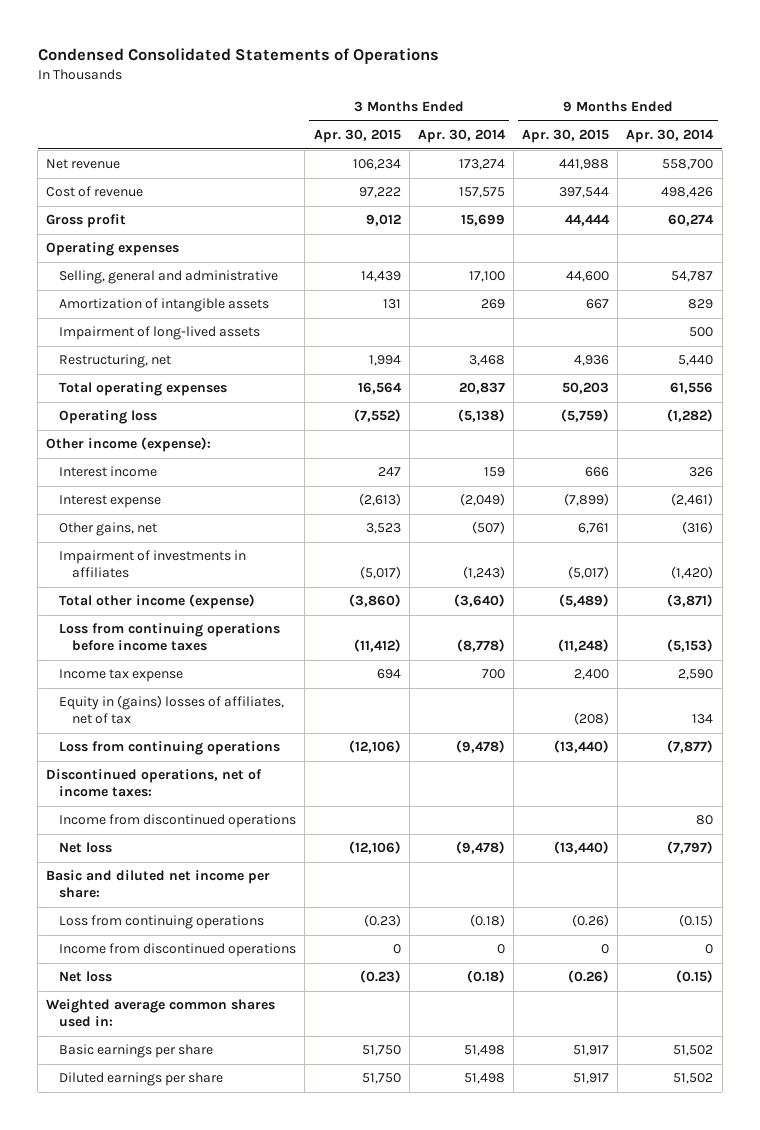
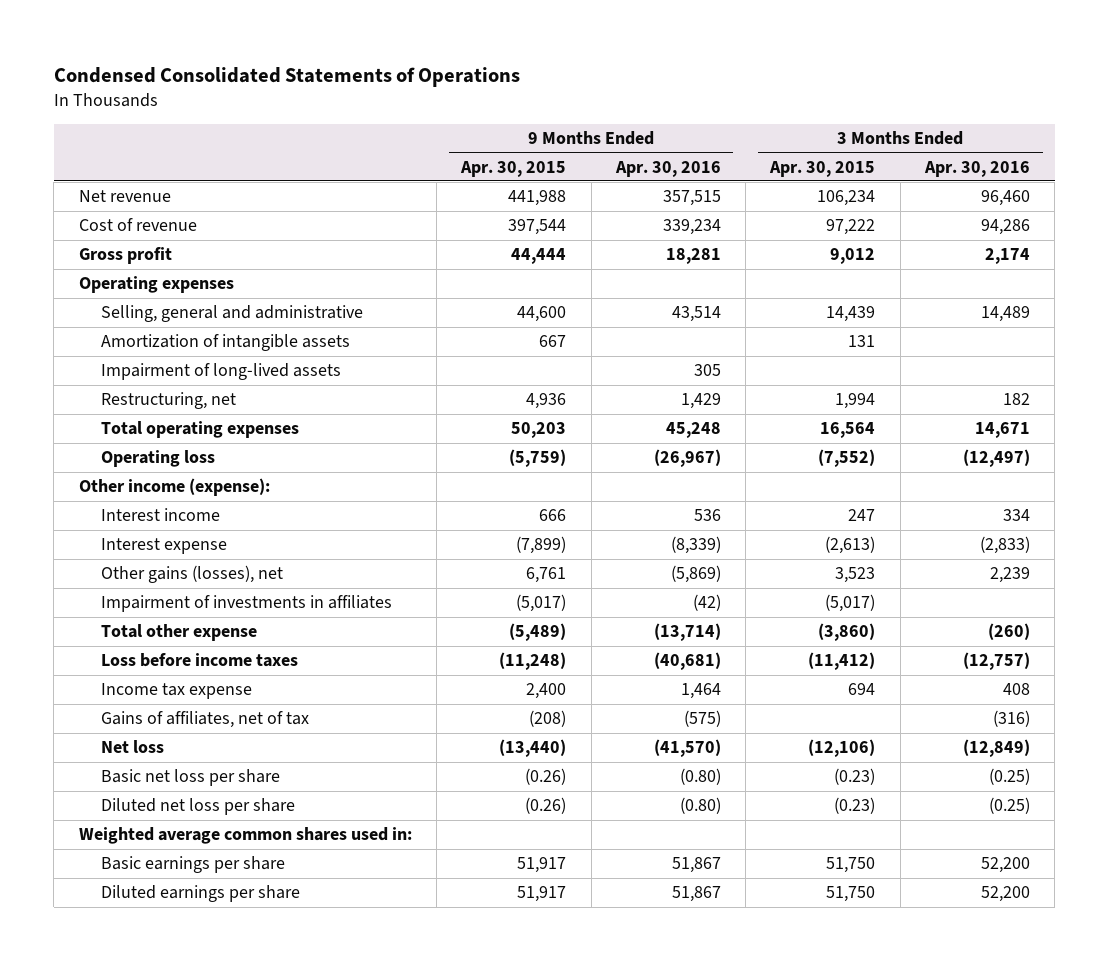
- | 3 Months Ended Apr. 30, 2015 | 3 Months Ended Apr. 30, 2014 | 9 Months Ended Apr. 30, 2015 | 9 Months Ended Apr. 30, 2014
+ | 9 Months Ended Apr. 30, 2015 | 9 Months Ended Apr. 30, 2016 | 3 Months Ended Apr. 30, 2015 | 3 Months Ended Apr. 30, 2016
- Other gains, net | 3,523 | (507) | 6,761 | (316)
+ Other gains (losses), net | 6,761 | (5,869) | 3,523 | 2,239
- Total other income (expense) | (3,860) | (3,640) | (5,489) | (3,871)
- Loss from continuing operations before income taxes | (11,412) | (8,778) | (11,248) | (5,153)
+ Total other expense | (5,489) | (13,714) | (3,860) | (260)
+ Loss before income taxes | (11,248) | (40,681) | (11,412) | (12,757)
- Equity in (gains) losses of affiliates, net of tax | | | (208) | 134
- Loss from continuing operations | (12,106) | (9,478) | (13,440) | (7,877)
- Discontinued operations, net of income taxes:
- Income from discontinued operations | | | | 80
+ Gains of affiliates, net of tax | (208) | (575) | | (316)
- Basic and diluted net income per share:
- Loss from continuing operations | (0.23) | (0.18) | (0.26) | (0.15)
- Income from discontinued operations | 0 | 0 | 0 | 0
- Net loss | (0.23) | (0.18) | (0.26) | (0.15)
+ Basic net loss per share | (0.26) | (0.80) | (0.23) | (0.25)
+ Diluted net loss per share | (0.26) | (0.80) | (0.23) | (0.25)

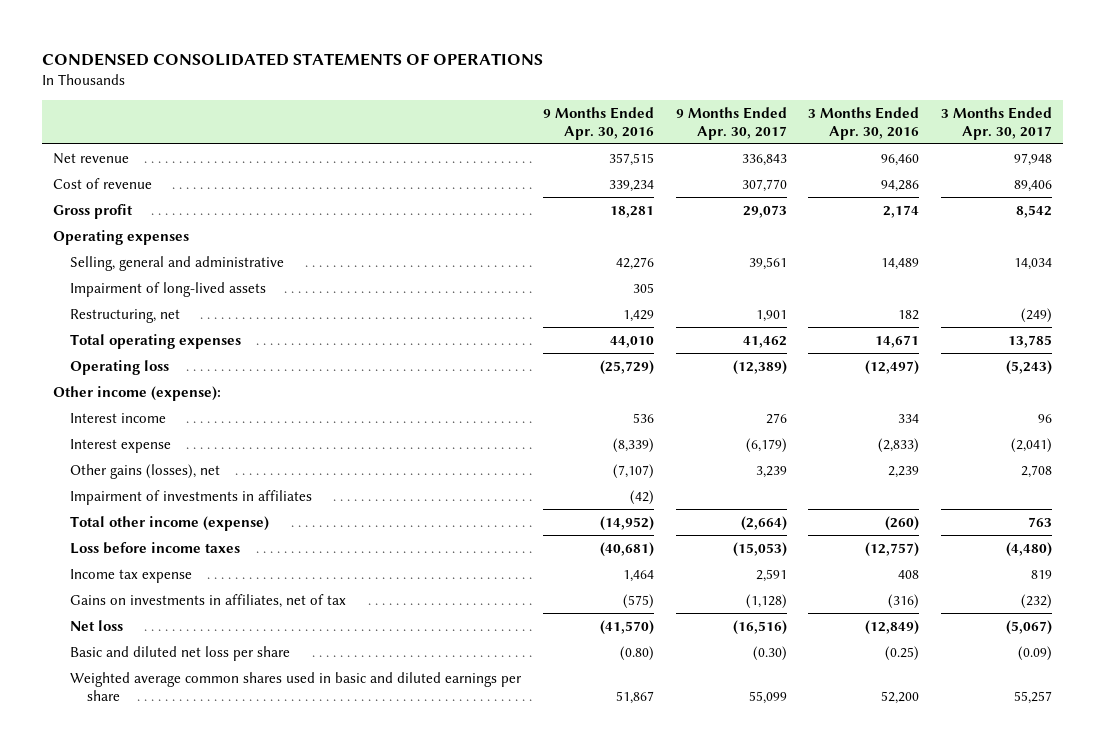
- Condensed Consolidated Statements of Operations
+ CONDENSED CONSOLIDATED STATEMENTS OF OPERATIONS
- | 9 Months Ended Apr. 30, 2015 | 9 Months Ended Apr. 30, 2016 | 3 Months Ended Apr. 30, 2015 | 3 Months Ended Apr. 30, 2016
+ | 9 Months Ended Apr. 30, 2016 | 9 Months Ended Apr. 30, 2017 | 3 Months Ended Apr. 30, 2016 | 3 Months Ended Apr. 30, 2017
- Selling, general and administrative | 44,600 | 43,514 | 14,439 | 14,489
- Amortization of intangible assets | 667 | | 131 |
+ Selling, general and administrative | 42,276 | 39,561 | 14,489 | 14,034
- Total operating expenses | 50,203 | 45,248 | 16,564 | 14,671
- Operating loss | (5,759) | (26,967) | (7,552) | (12,497)
+ Total operating expenses | 44,010 | 41,462 | 14,671 | 13,785
+ Operating loss | (25,729) | (12,389) | (12,497) | (5,243)
- Other gains (losses), net | 6,761 | (5,869) | 3,523 | 2,239
+ Other gains (losses), net | (7,107) | 3,239 | 2,239 | 2,708
- Total other expense | (5,489) | (13,714) | (3,860) | (260)
+ Total other income (expense) | (14,952) | (2,664) | (260) | 763
- Gains of affiliates, net of tax | (208) | (575) | | (316)
+ Gains on investments in affiliates, net of tax | (575) | (1,128) | (316) | (232)
- Basic net loss per share | (0.26) | (0.80) | (0.23) | (0.25)
- Diluted net loss per share | (0.26) | (0.80) | (0.23) | (0.25)
- Weighted average common shares used in:
- Basic earnings per share | 51,917 | 51,867 | 51,750 | 52,200
- Diluted earnings per share | 51,917 | 51,867 | 51,750 | 52,200
+ Basic and diluted net loss per share | (0.80) | (0.30) | (0.25) | (0.09)
+ Weighted average common shares used in basic and diluted earnings per share | 51,867 | 55,099 | 52,200 | 55,257

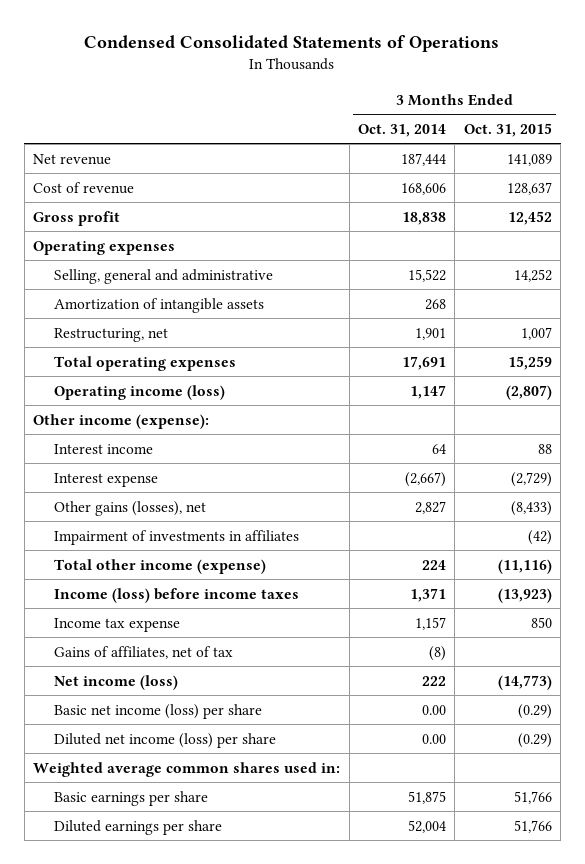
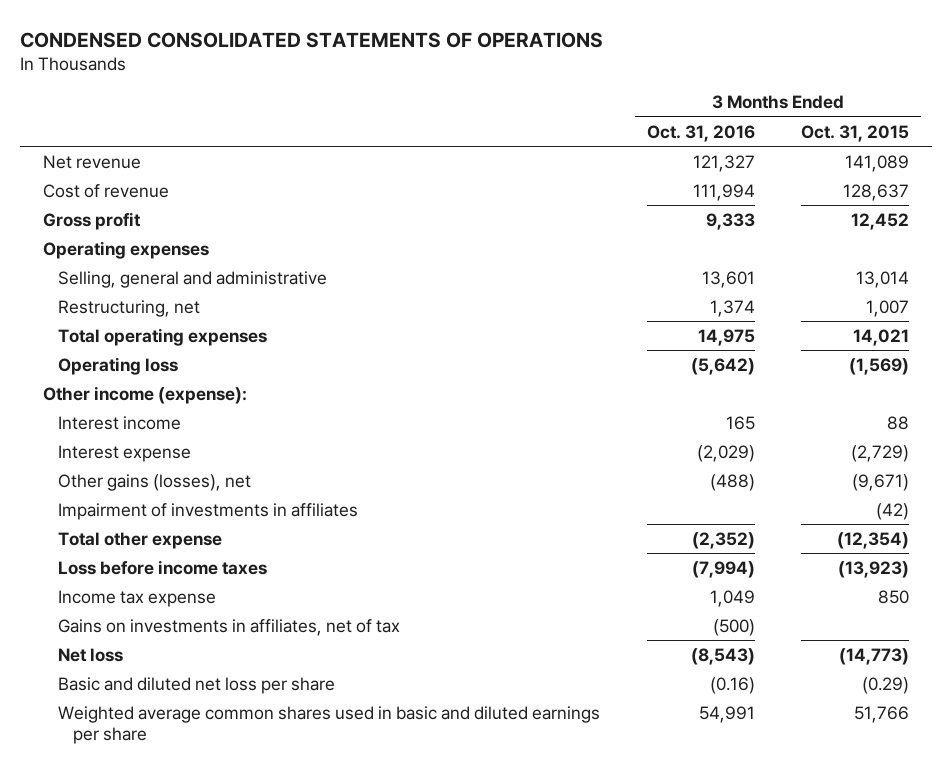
- Condensed Consolidated Statements of Operations
+ CONDENSED CONSOLIDATED STATEMENTS OF OPERATIONS
- | 3 Months Ended Oct. 31, 2014 | 3 Months Ended Oct. 31, 2015
+ | 3 Months Ended Oct. 31, 2016 | 3 Months Ended Oct. 31, 2015
- Selling, general and administrative | 15,522 | 14,252
- Amortization of intangible assets | 268 |
+ Selling, general and administrative | 13,601 | 13,014
- Total operating expenses | 17,691 | 15,259
- Operating income (loss) | 1,147 | (2,807)
+ Total operating expenses | 14,975 | 14,021
+ Operating loss | (5,642) | (1,569)
- Other gains (losses), net | 2,827 | (8,433)
+ Other gains (losses), net | (488) | (9,671)
- Total other income (expense) | 224 | (11,116)
- Income (loss) before income taxes | 1,371 | (13,923)
+ Total other expense | (2,352) | (12,354)
+ Loss before income taxes | (7,994) | (13,923)
- Gains of affiliates, net of tax | (8) |
- Net income (loss) | 222 | (14,773)
- Basic net income (loss) per share | 0.00 | (0.29)
- Diluted net income (loss) per share | 0.00 | (0.29)
- Weighted average common shares used in:
- Basic earnings per share | 51,875 | 51,766
- Diluted earnings per share | 52,004 | 51,766
+ Gains on investments in affiliates, net of tax | (500) |
+ Net loss | (8,543) | (14,773)
+ Basic and diluted net loss per share | (0.16) | (0.29)
+ Weighted average common shares used in basic and diluted earnings per share | 54,991 | 51,766

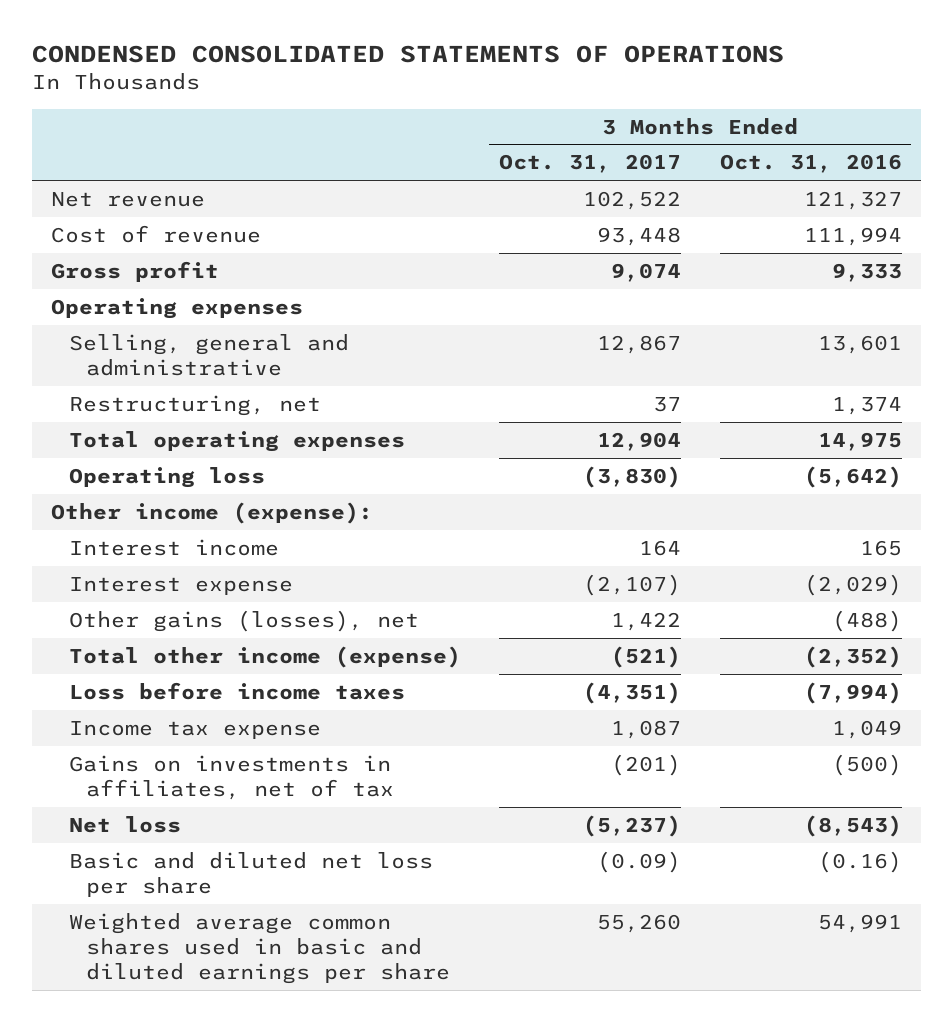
- | 3 Months Ended Oct. 31, 2016 | 3 Months Ended Oct. 31, 2015
+ | 3 Months Ended Oct. 31, 2017 | 3 Months Ended Oct. 31, 2016
- Impairment of investments in affiliates | | (42)
- Total other expense | (2,352) | (12,354)
+ Total other income (expense) | (521) | (2,352)

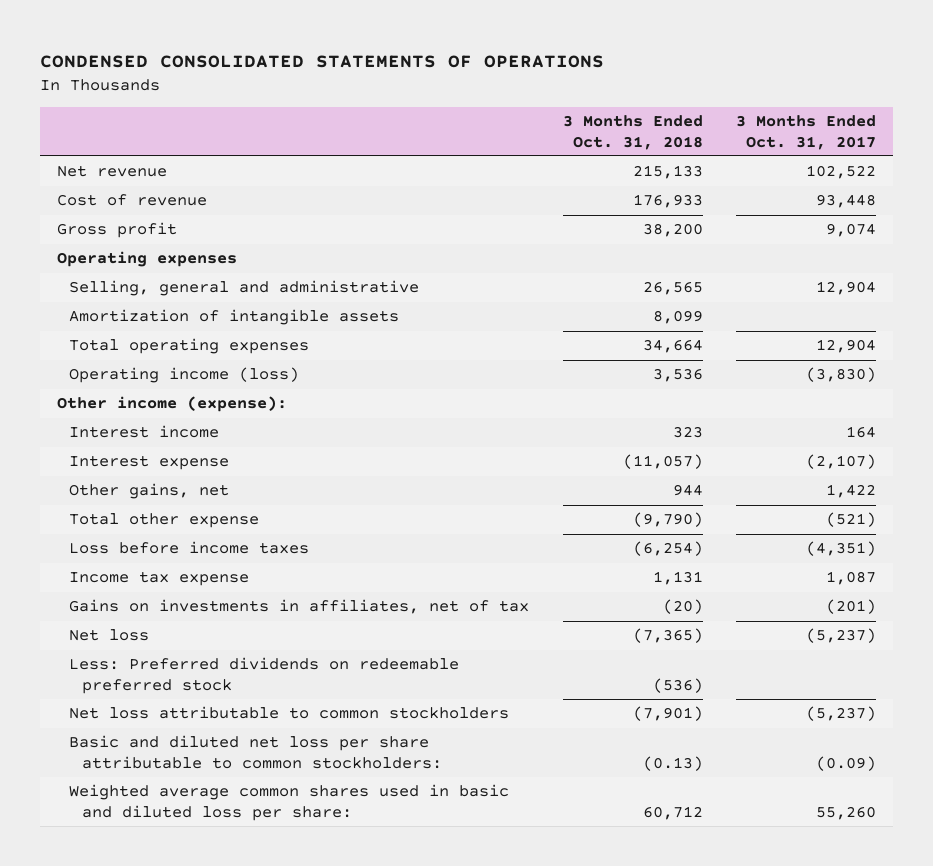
- | 3 Months Ended Oct. 31, 2017 | 3 Months Ended Oct. 31, 2016
+ | 3 Months Ended Oct. 31, 2018 | 3 Months Ended Oct. 31, 2017
- Selling, general and administrative | 12,867 | 13,601
- Restructuring, net | 37 | 1,374
+ Selling, general and administrative | 26,565 | 12,904
+ Amortization of intangible assets | 8,099 |
- Operating loss | (3,830) | (5,642)
+ Operating income (loss) | 3,536 | (3,830)
- Other gains (losses), net | 1,422 | (488)
- Total other income (expense) | (521) | (2,352)
+ Other gains, net | 944 | 1,422
+ Total other expense | (9,790) | (521)
- Basic and diluted net loss per share | (0.09) | (0.16)
- Weighted average common shares used in basic and diluted earnings per share | 55,260 | 54,991
+ Less: Preferred dividends on redeemable preferred stock | (536) |
+ Net loss attributable to common stockholders | (7,901) | (5,237)
+ Basic and diluted net loss per share attributable to common stockholders: | (0.13) | (0.09)
+ Weighted average common shares used in basic and diluted loss per share: | 60,712 | 55,260

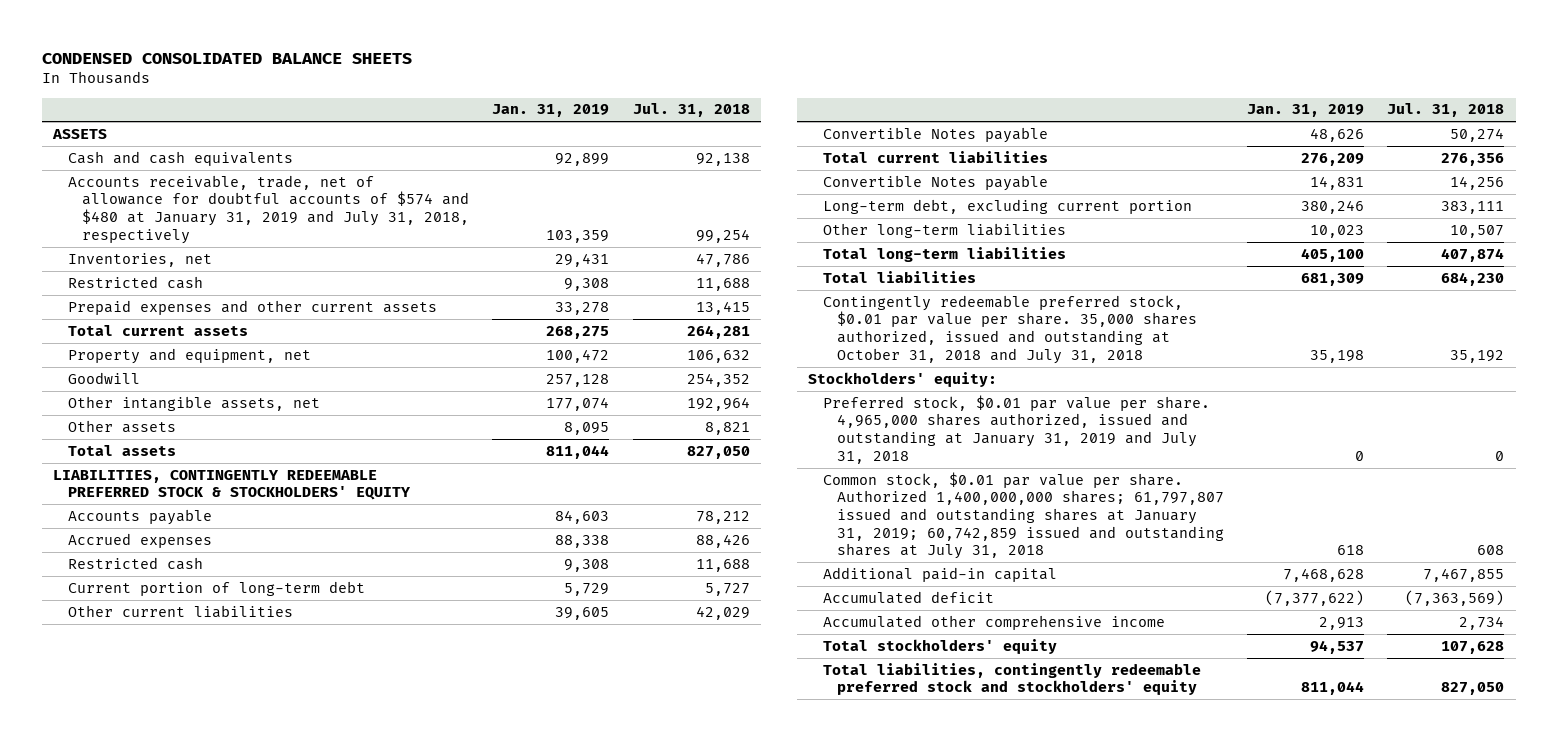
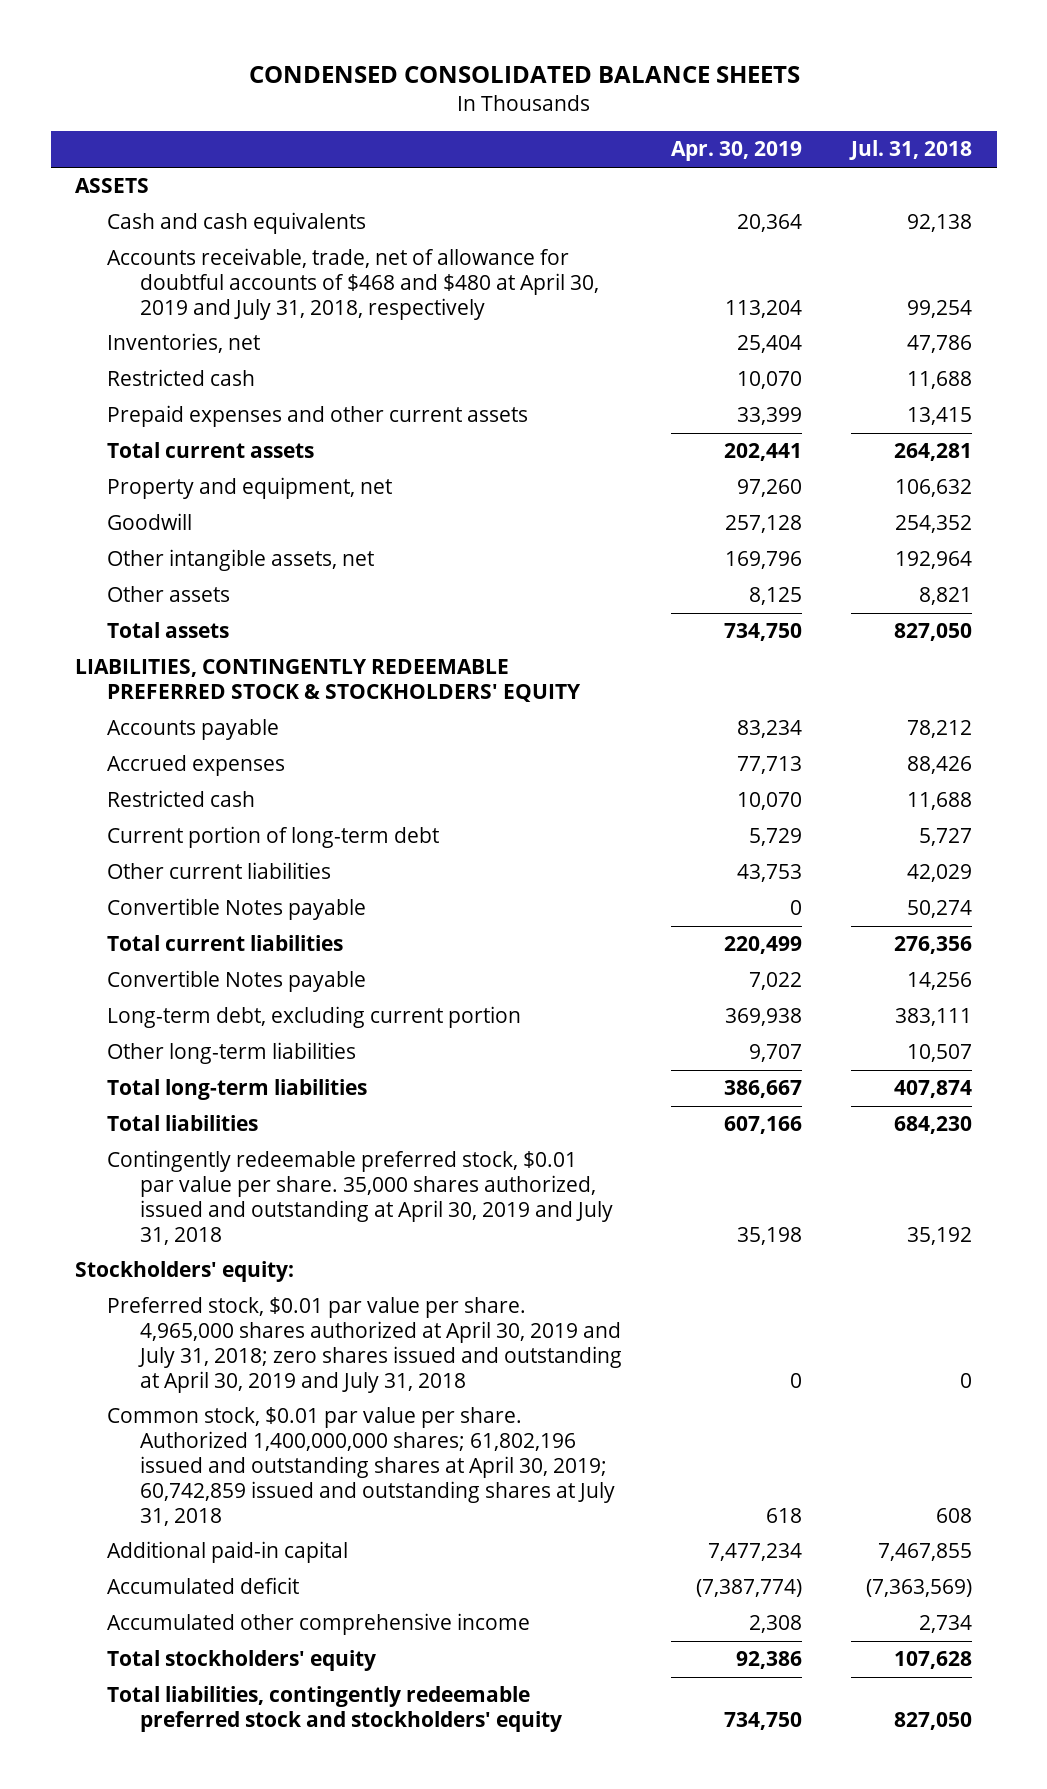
- | Jan. 31, 2019 | Jul. 31, 2018
+ | Apr. 30, 2019 | Jul. 31, 2018
- Accounts receivable, trade, net of allowance for doubtful accounts of $574 and $480 at January 31, 2019 and July 31, 2018, respectively | 103,359 | 99,254
+ Accounts receivable, trade, net of allowance for doubtful accounts of $468 and $480 at April 30, 2019 and July 31, 2018, respectively | 113,204 | 99,254
- Contingently redeemable preferred stock, $0.01 par value per share. 35,000 shares authorized, issued and outstanding at October 31, 2018 and July 31, 2018 | 35,198 | 35,192
+ Contingently redeemable preferred stock, $0.01 par value per share. 35,000 shares authorized, issued and outstanding at April 30, 2019 and July 31, 2018 | 35,198 | 35,192
- Preferred stock, $0.01 par value per share. 4,965,000 shares authorized, issued and outstanding at January 31, 2019 and July 31, 2018 | 0 | 0
- Common stock, $0.01 par value per share. Authorized 1,400,000,000 shares; 61,797,807 issued and outstanding shares at January 31, 2019; 60,742,859 issued and outstanding shares at July 31, 2018 | 618 | 608
+ Preferred stock, $0.01 par value per share. 4,965,000 shares authorized at April 30, 2019 and July 31, 2018; zero shares issued and outstanding at April 30, 2019 and July 31, 2018 | 0 | 0
+ Common stock, $0.01 par value per share. Authorized 1,400,000,000 shares; 61,802,196 issued and outstanding shares at April 30, 2019; 60,742,859 issued and outstanding shares at July 31, 2018 | 618 | 608

